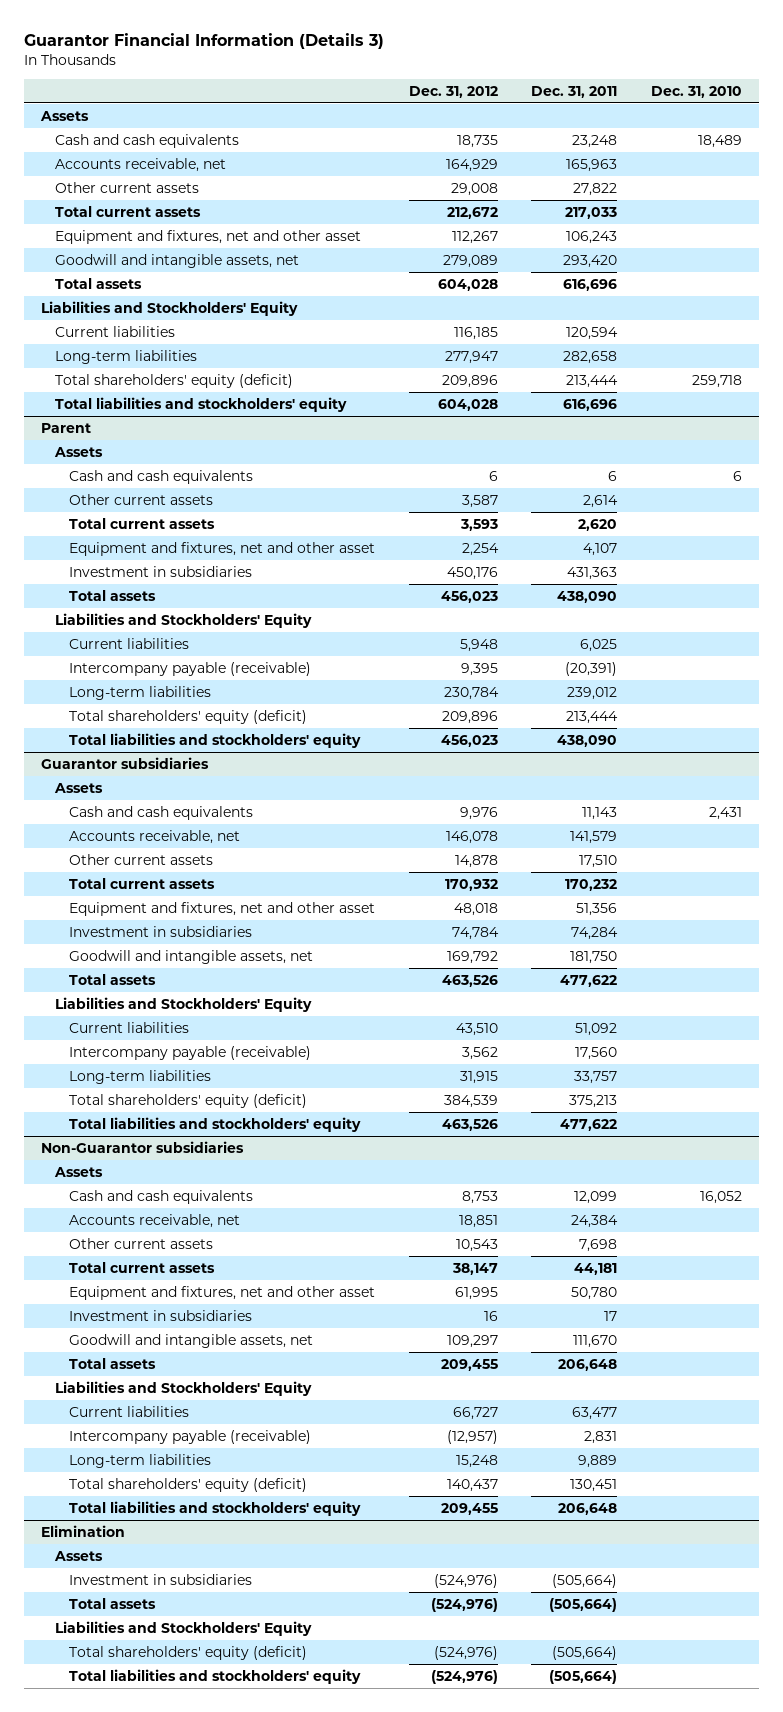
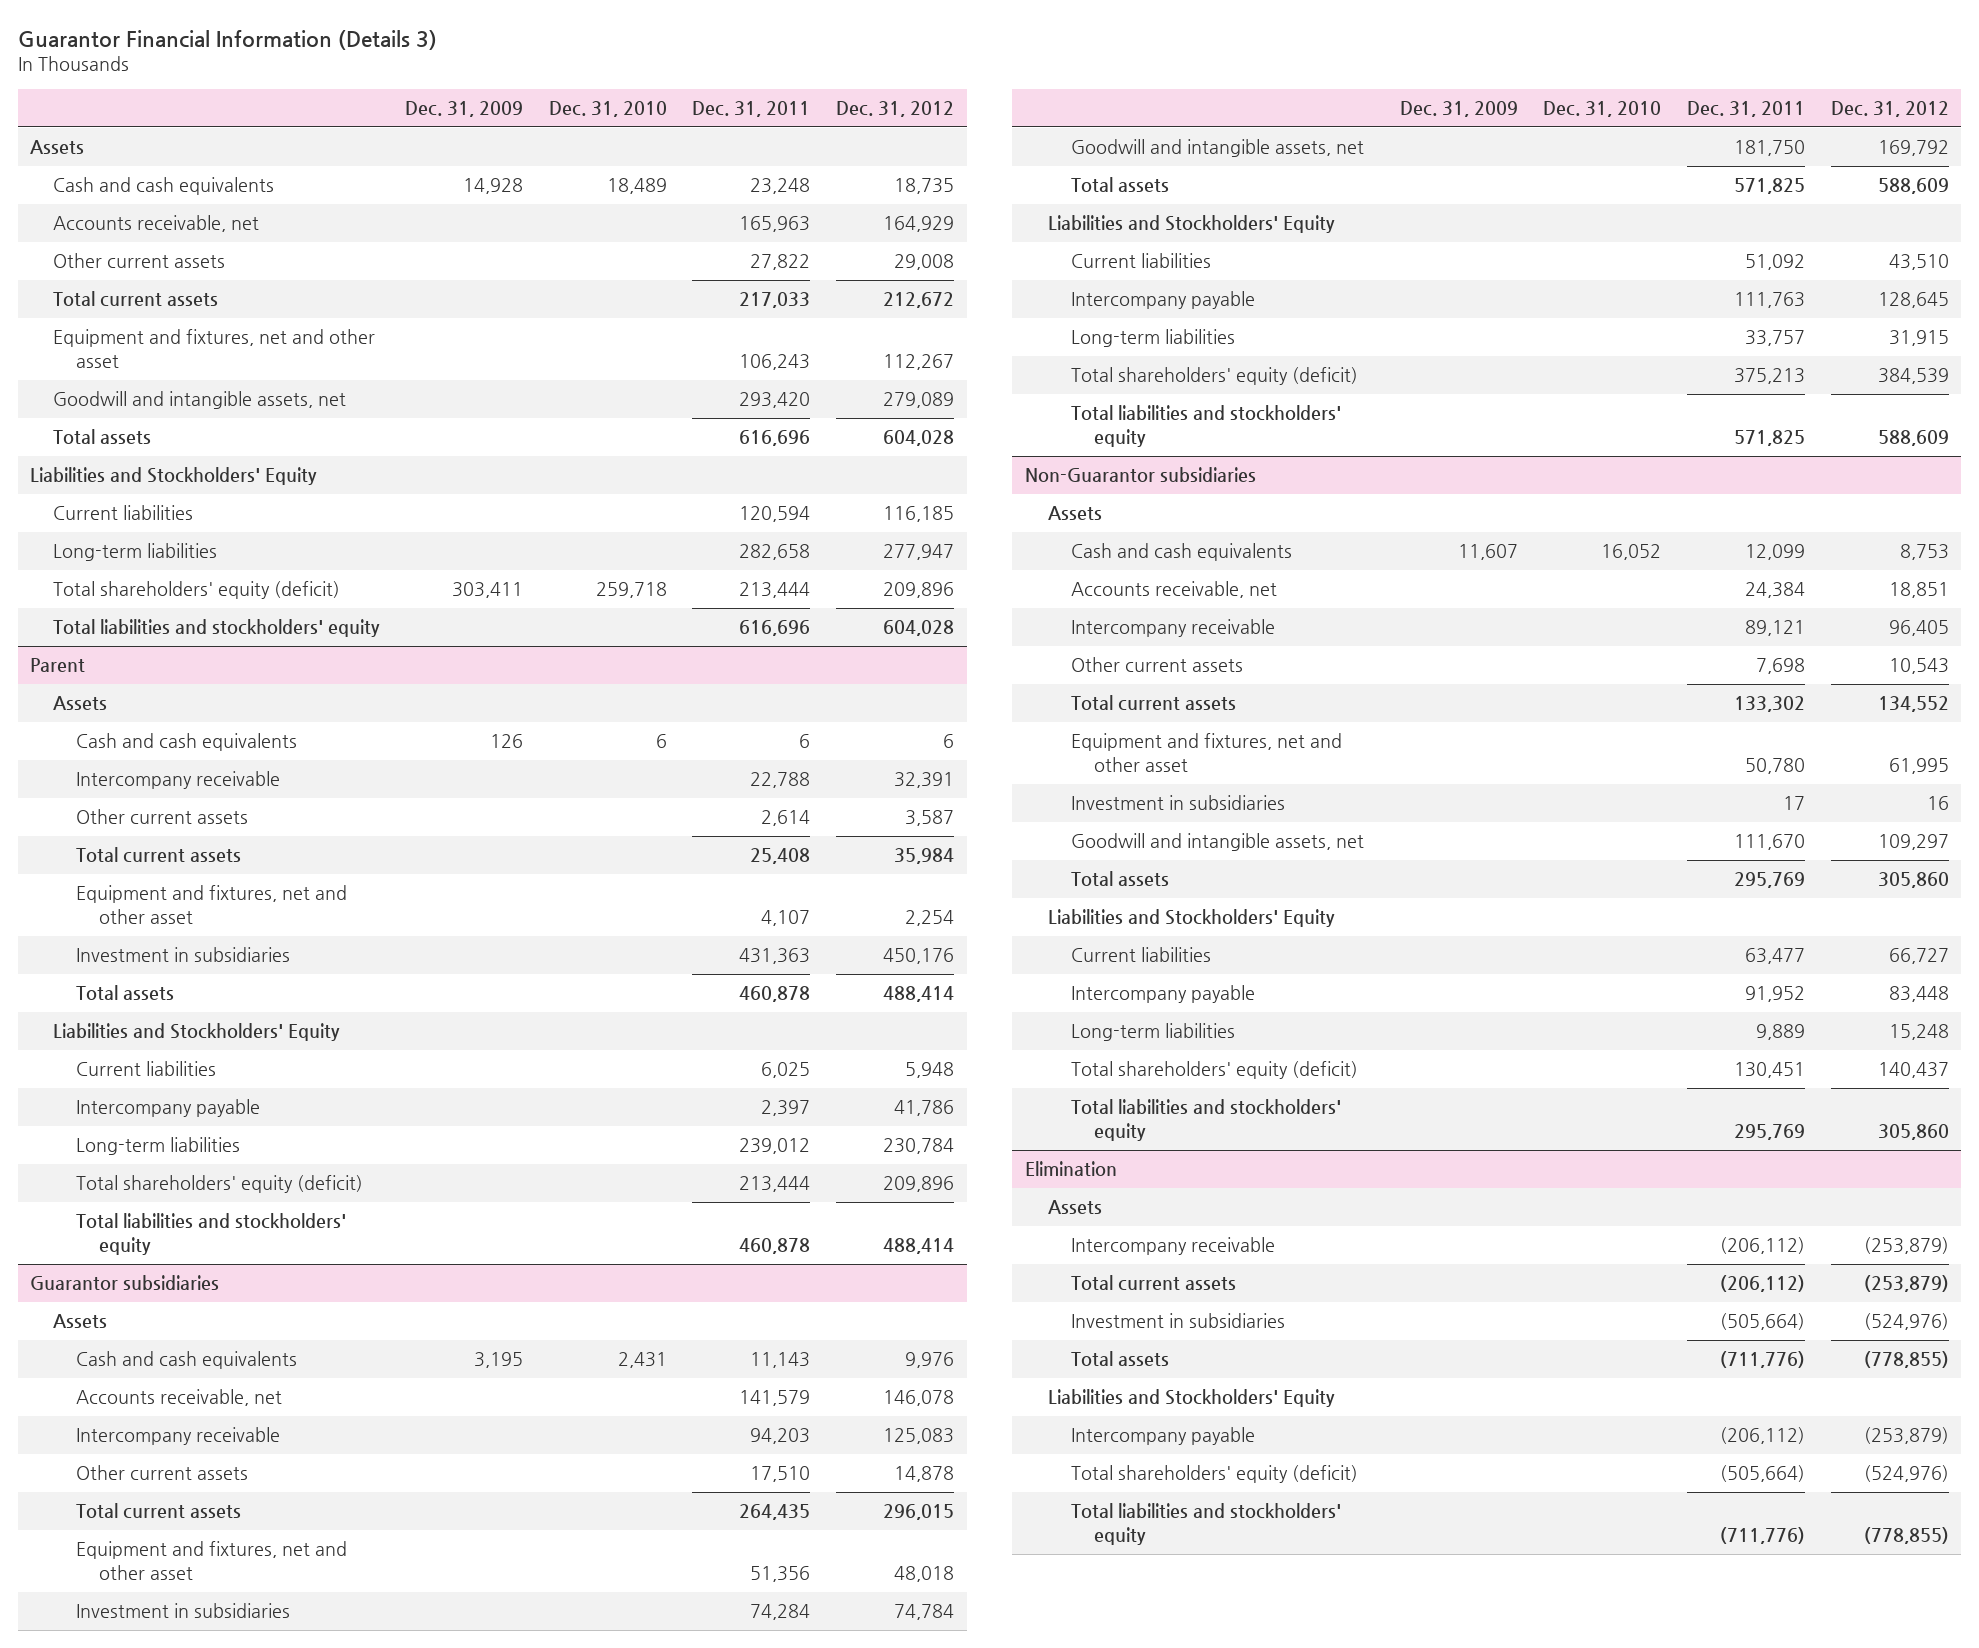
- | Dec. 31, 2012 | Dec. 31, 2011 | Dec. 31, 2010
+ | Dec. 31, 2009 | Dec. 31, 2010 | Dec. 31, 2011 | Dec. 31, 2012
@ Parent
+ Intercompany receivable | | | 22,788 | 32,391
- Total current assets | 3,593 | 2,620 |
+ Total current assets | | | 25,408 | 35,984
- Total assets | 456,023 | 438,090 |
+ Total assets | | | 460,878 | 488,414
- Intercompany payable (receivable) | 9,395 | (20,391) |
+ Intercompany payable | | | 2,397 | 41,786
- Total liabilities and stockholders' equity | 456,023 | 438,090 |
+ Total liabilities and stockholders' equity | | | 460,878 | 488,414
@ Guarantor subsidiaries
+ Intercompany receivable | | | 94,203 | 125,083
- Total current assets | 170,932 | 170,232 |
+ Total current assets | | | 264,435 | 296,015
- Total assets | 463,526 | 477,622 |
+ Total assets | | | 571,825 | 588,609
- Intercompany payable (receivable) | 3,562 | 17,560 |
+ Intercompany payable | | | 111,763 | 128,645
- Total liabilities and stockholders' equity | 463,526 | 477,622 |
+ Total liabilities and stockholders' equity | | | 571,825 | 588,609
@ Non-Guarantor subsidiaries
+ Intercompany receivable | | | 89,121 | 96,405
- Total current assets | 38,147 | 44,181 |
+ Total current assets | | | 133,302 | 134,552
- Total assets | 209,455 | 206,648 |
+ Total assets | | | 295,769 | 305,860
- Intercompany payable (receivable) | (12,957) | 2,831 |
+ Intercompany payable | | | 91,952 | 83,448
- Total liabilities and stockholders' equity | 209,455 | 206,648 |
+ Total liabilities and stockholders' equity | | | 295,769 | 305,860
@ Elimination
+ Intercompany receivable | | | (206,112) | (253,879)
+ Total current assets | | | (206,112) | (253,879)
- Total assets | (524,976) | (505,664) |
+ Total assets | | | (711,776) | (778,855)
+ Intercompany payable | | | (206,112) | (253,879)
- Total liabilities and stockholders' equity | (524,976) | (505,664) |
+ Total liabilities and stockholders' equity | | | (711,776) | (778,855)

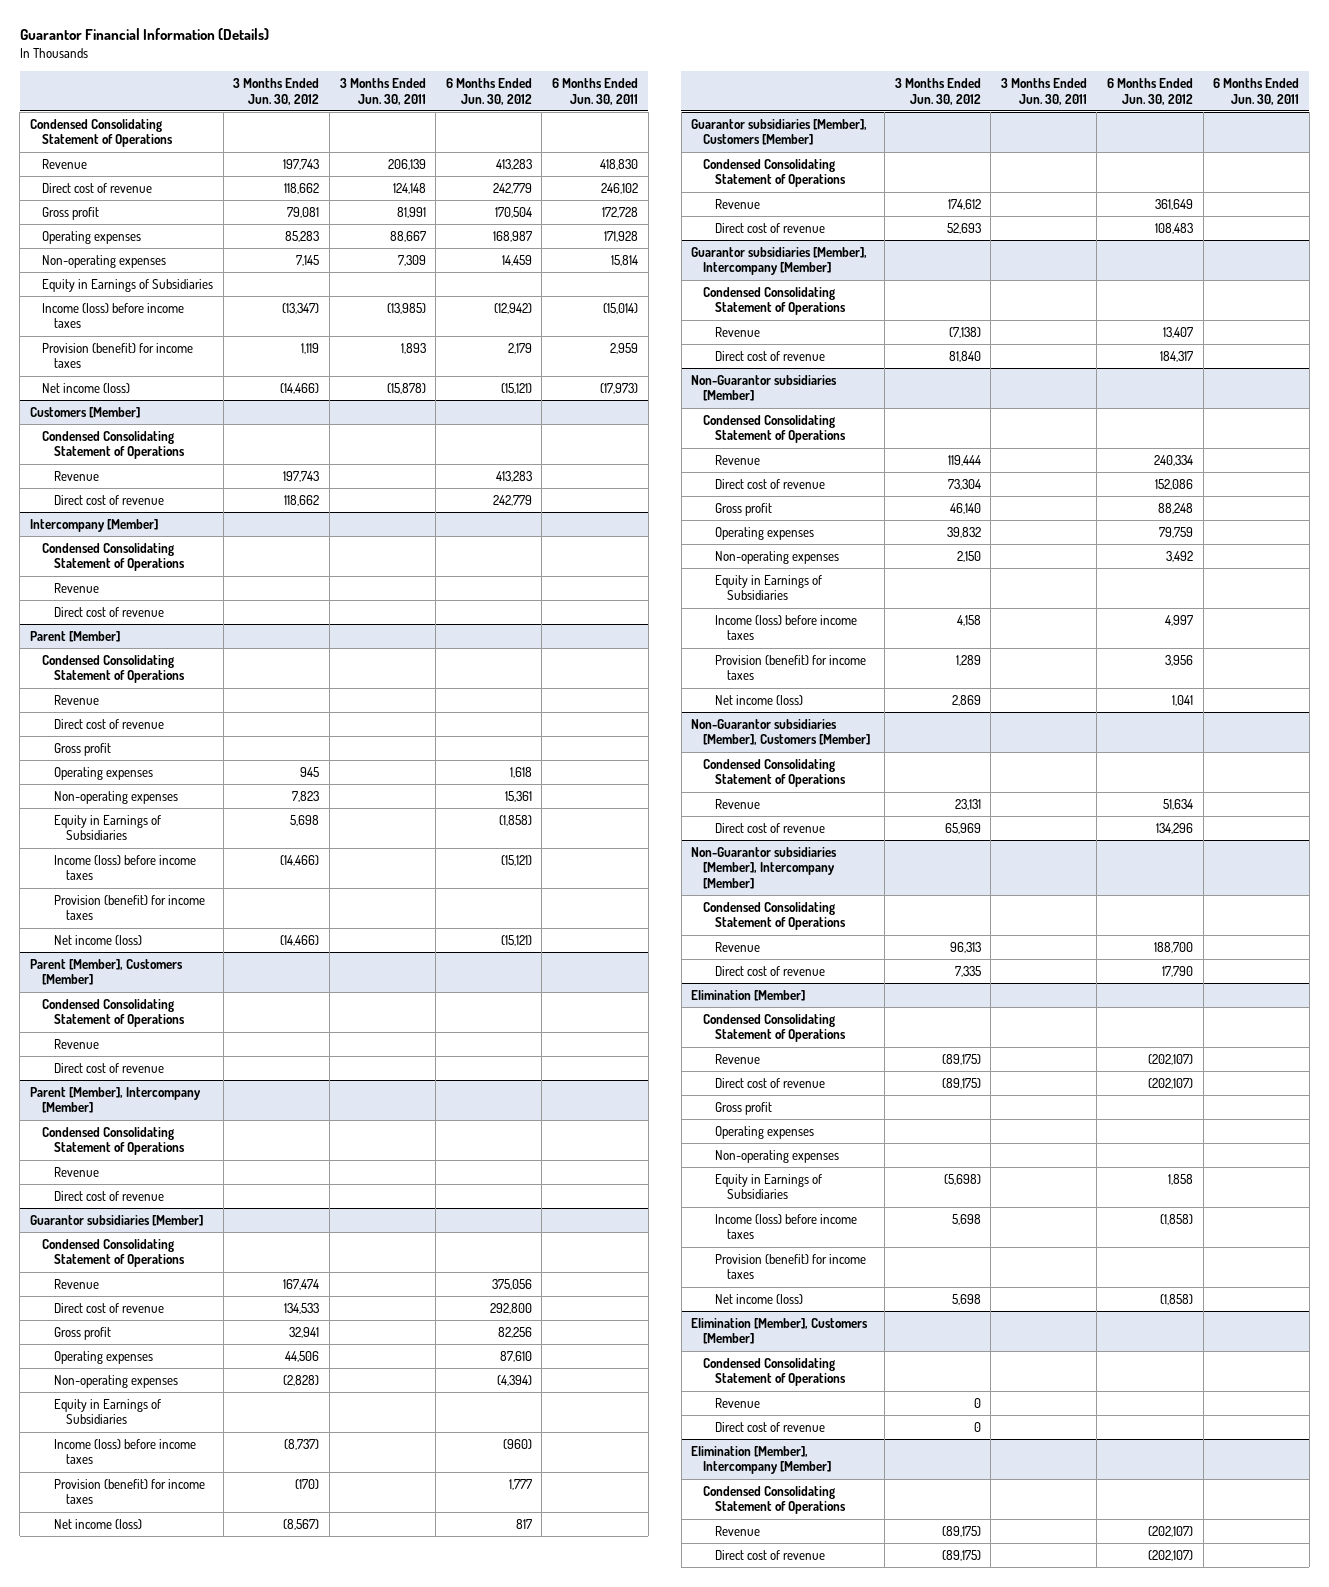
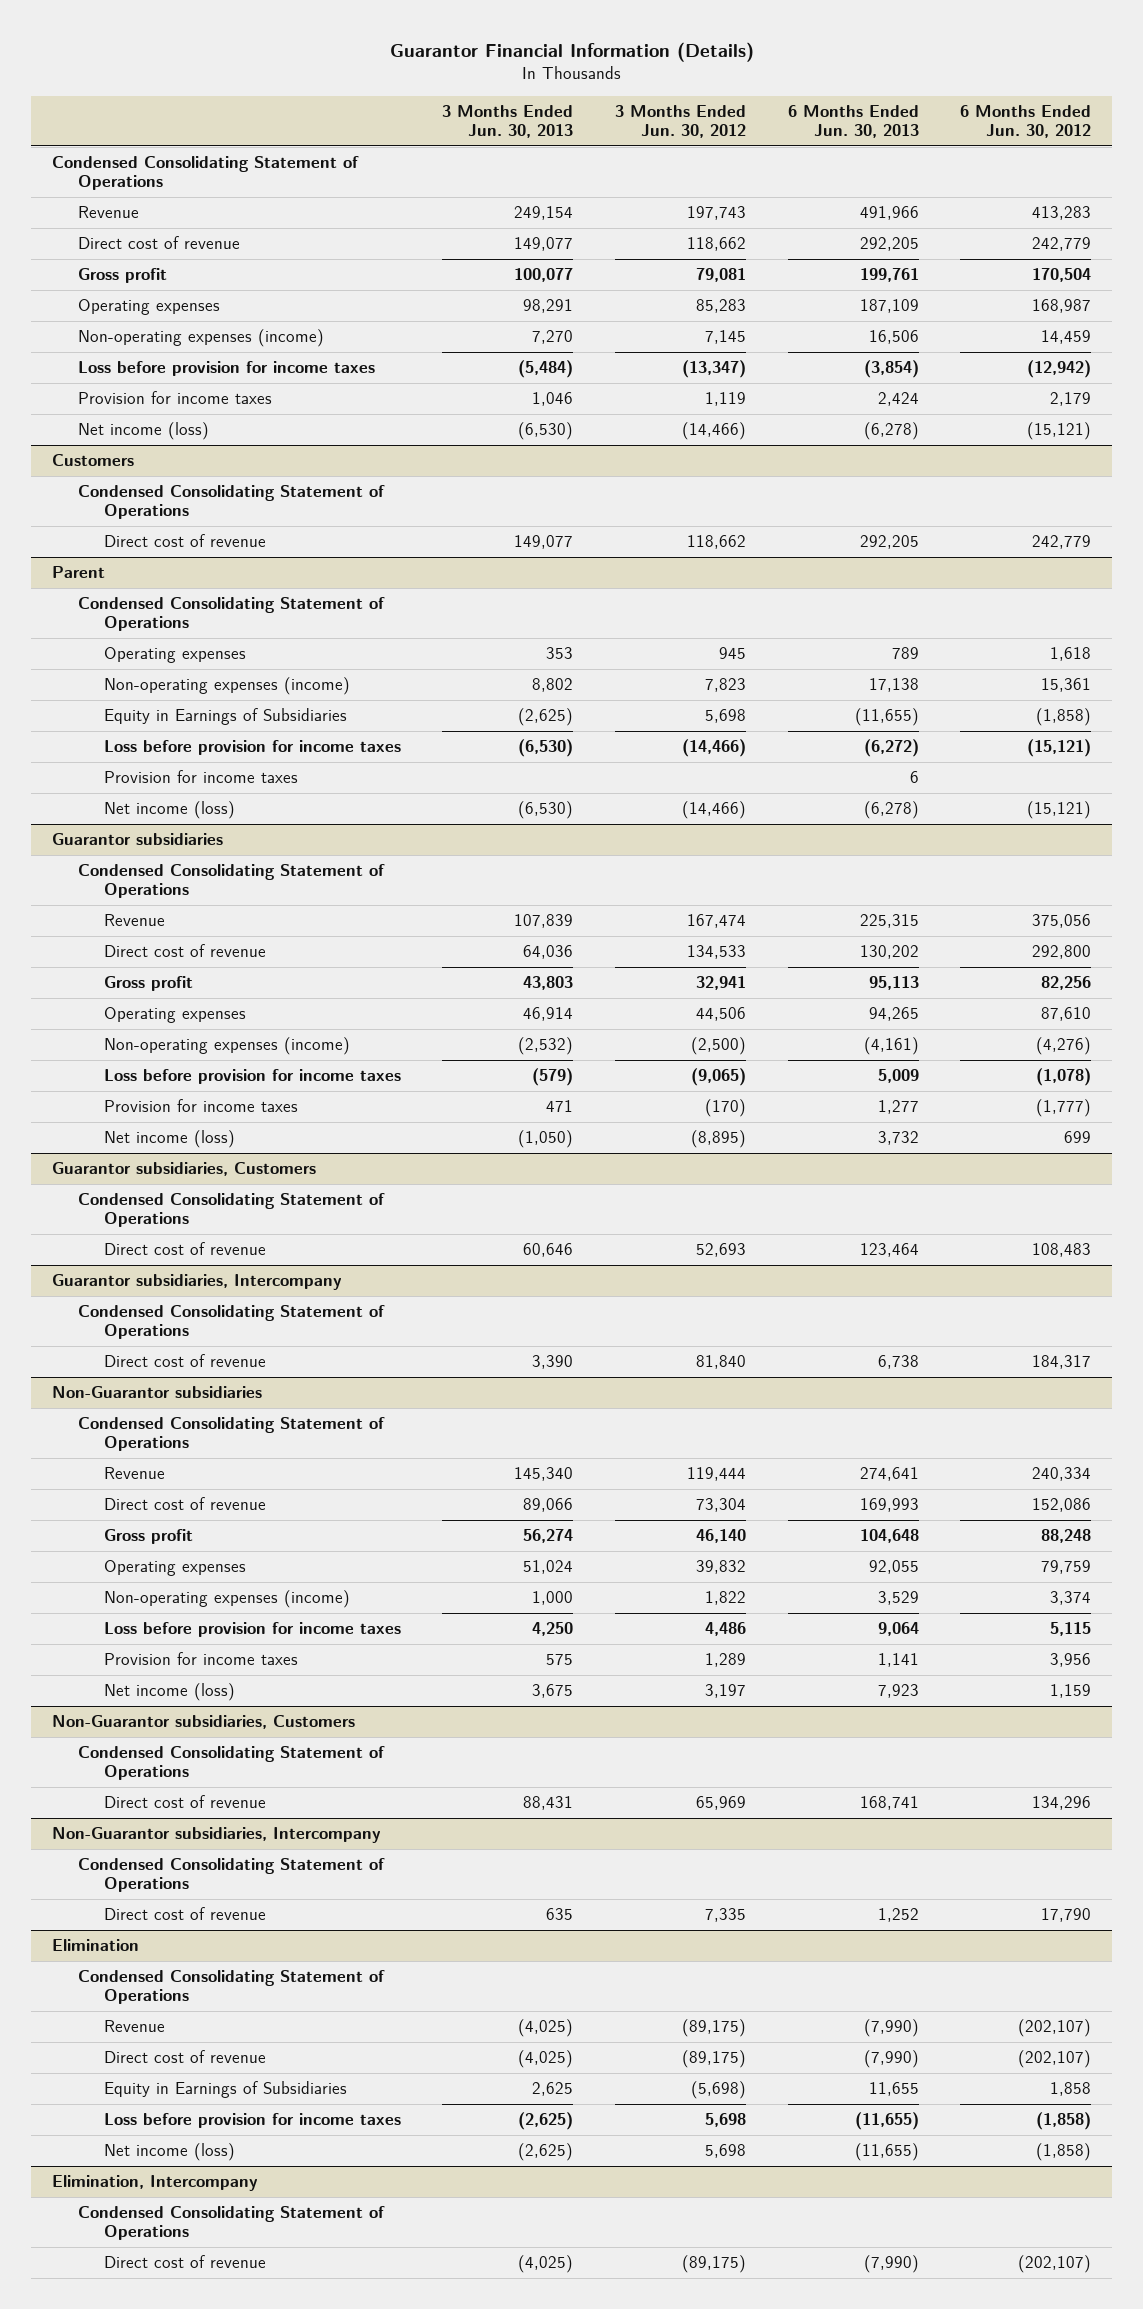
- | 3 Months Ended Jun. 30, 2012 | 3 Months Ended Jun. 30, 2011 | 6 Months Ended Jun. 30, 2012 | 6 Months Ended Jun. 30, 2011
+ | 3 Months Ended Jun. 30, 2013 | 3 Months Ended Jun. 30, 2012 | 6 Months Ended Jun. 30, 2013 | 6 Months Ended Jun. 30, 2012
- Non-operating expenses | 7,145 | 7,309 | 14,459 | 15,814
- Equity in Earnings of Subsidiaries
- Income (loss) before income taxes | (13,347) | (13,985) | (12,942) | (15,014)
- Provision (benefit) for income taxes | 1,119 | 1,893 | 2,179 | 2,959
+ Non-operating expenses (income) | 7,270 | 7,145 | 16,506 | 14,459
+ Loss before provision for income taxes | (5,484) | (13,347) | (3,854) | (12,942)
+ Provision for income taxes | 1,046 | 1,119 | 2,424 | 2,179
- Customers [Member]
+ Customers
- Revenue | 197,743 | | 413,283 |
- Intercompany [Member]
- Condensed Consolidating Statement of Operations
- Revenue
- Direct cost of revenue
- Parent [Member]
+ Parent
- Revenue
- Direct cost of revenue
- Gross profit
- Non-operating expenses | 7,823 | | 15,361 |
+ Non-operating expenses (income) | 8,802 | 7,823 | 17,138 | 15,361
- Income (loss) before income taxes | (14,466) | | (15,121) |
- Provision (benefit) for income taxes
+ Loss before provision for income taxes | (6,530) | (14,466) | (6,272) | (15,121)
+ Provision for income taxes | | | 6 |
- Parent [Member], Customers [Member]
- Condensed Consolidating Statement of Operations
- Revenue
- Direct cost of revenue
- Parent [Member], Intercompany [Member]
- Condensed Consolidating Statement of Operations
- Revenue
- Direct cost of revenue
- Guarantor subsidiaries [Member]
+ Guarantor subsidiaries
- Non-operating expenses | (2,828) | | (4,394) |
- Equity in Earnings of Subsidiaries
- Income (loss) before income taxes | (8,737) | | (960) |
- Provision (benefit) for income taxes | (170) | | 1,777 |
- Net income (loss) | (8,567) | | 817 |
- Guarantor subsidiaries [Member], Customers [Member]
+ Non-operating expenses (income) | (2,532) | (2,500) | (4,161) | (4,276)
+ Loss before provision for income taxes | (579) | (9,065) | 5,009 | (1,078)
+ Provision for income taxes | 471 | (170) | 1,277 | (1,777)
+ Net income (loss) | (1,050) | (8,895) | 3,732 | 699
+ Guarantor subsidiaries, Customers
- Revenue | 174,612 | | 361,649 |
- Guarantor subsidiaries [Member], Intercompany [Member]
+ Guarantor subsidiaries, Intercompany
- Revenue | (7,138) | | 13,407 |
- Non-Guarantor subsidiaries [Member]
+ Non-Guarantor subsidiaries
- Non-operating expenses | 2,150 | | 3,492 |
- Equity in Earnings of Subsidiaries
- Income (loss) before income taxes | 4,158 | | 4,997 |
- Provision (benefit) for income taxes | 1,289 | | 3,956 |
- Net income (loss) | 2,869 | | 1,041 |
- Non-Guarantor subsidiaries [Member], Customers [Member]
+ Non-operating expenses (income) | 1,000 | 1,822 | 3,529 | 3,374
+ Loss before provision for income taxes | 4,250 | 4,486 | 9,064 | 5,115
+ Provision for income taxes | 575 | 1,289 | 1,141 | 3,956
+ Net income (loss) | 3,675 | 3,197 | 7,923 | 1,159
+ Non-Guarantor subsidiaries, Customers
- Revenue | 23,131 | | 51,634 |
- Non-Guarantor subsidiaries [Member], Intercompany [Member]
+ Non-Guarantor subsidiaries, Intercompany
- Revenue | 96,313 | | 188,700 |
- Elimination [Member]
+ Elimination
- Gross profit
- Operating expenses
- Non-operating expenses
- Income (loss) before income taxes | 5,698 | | (1,858) |
- Provision (benefit) for income taxes
+ Loss before provision for income taxes | (2,625) | 5,698 | (11,655) | (1,858)
- Elimination [Member], Customers [Member]
- Condensed Consolidating Statement of Operations
- Revenue | 0 | | |
- Direct cost of revenue | 0 | | |
- Elimination [Member], Intercompany [Member]
+ Elimination, Intercompany
- Revenue | (89,175) | | (202,107) |

